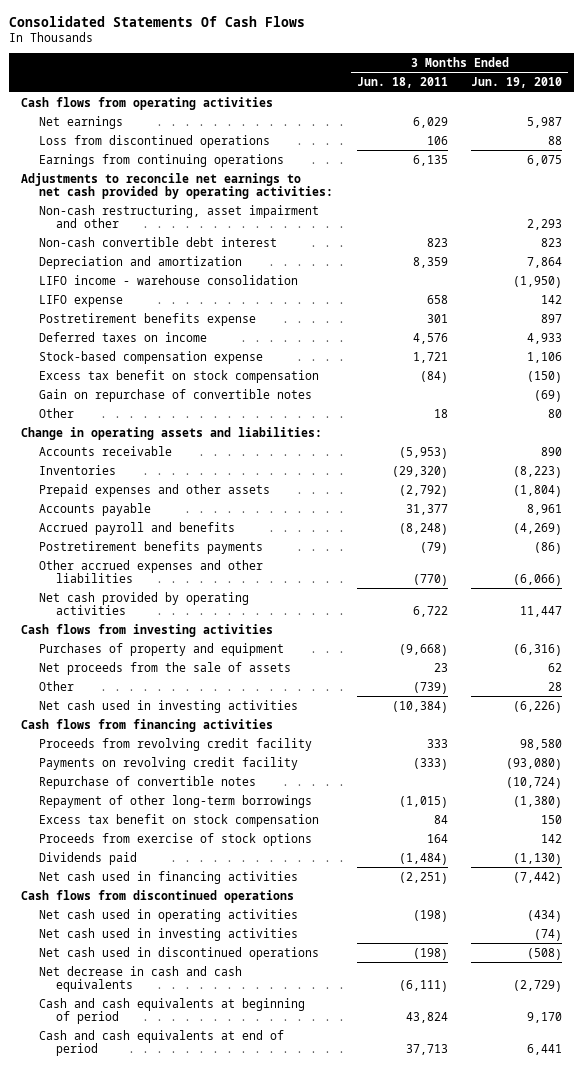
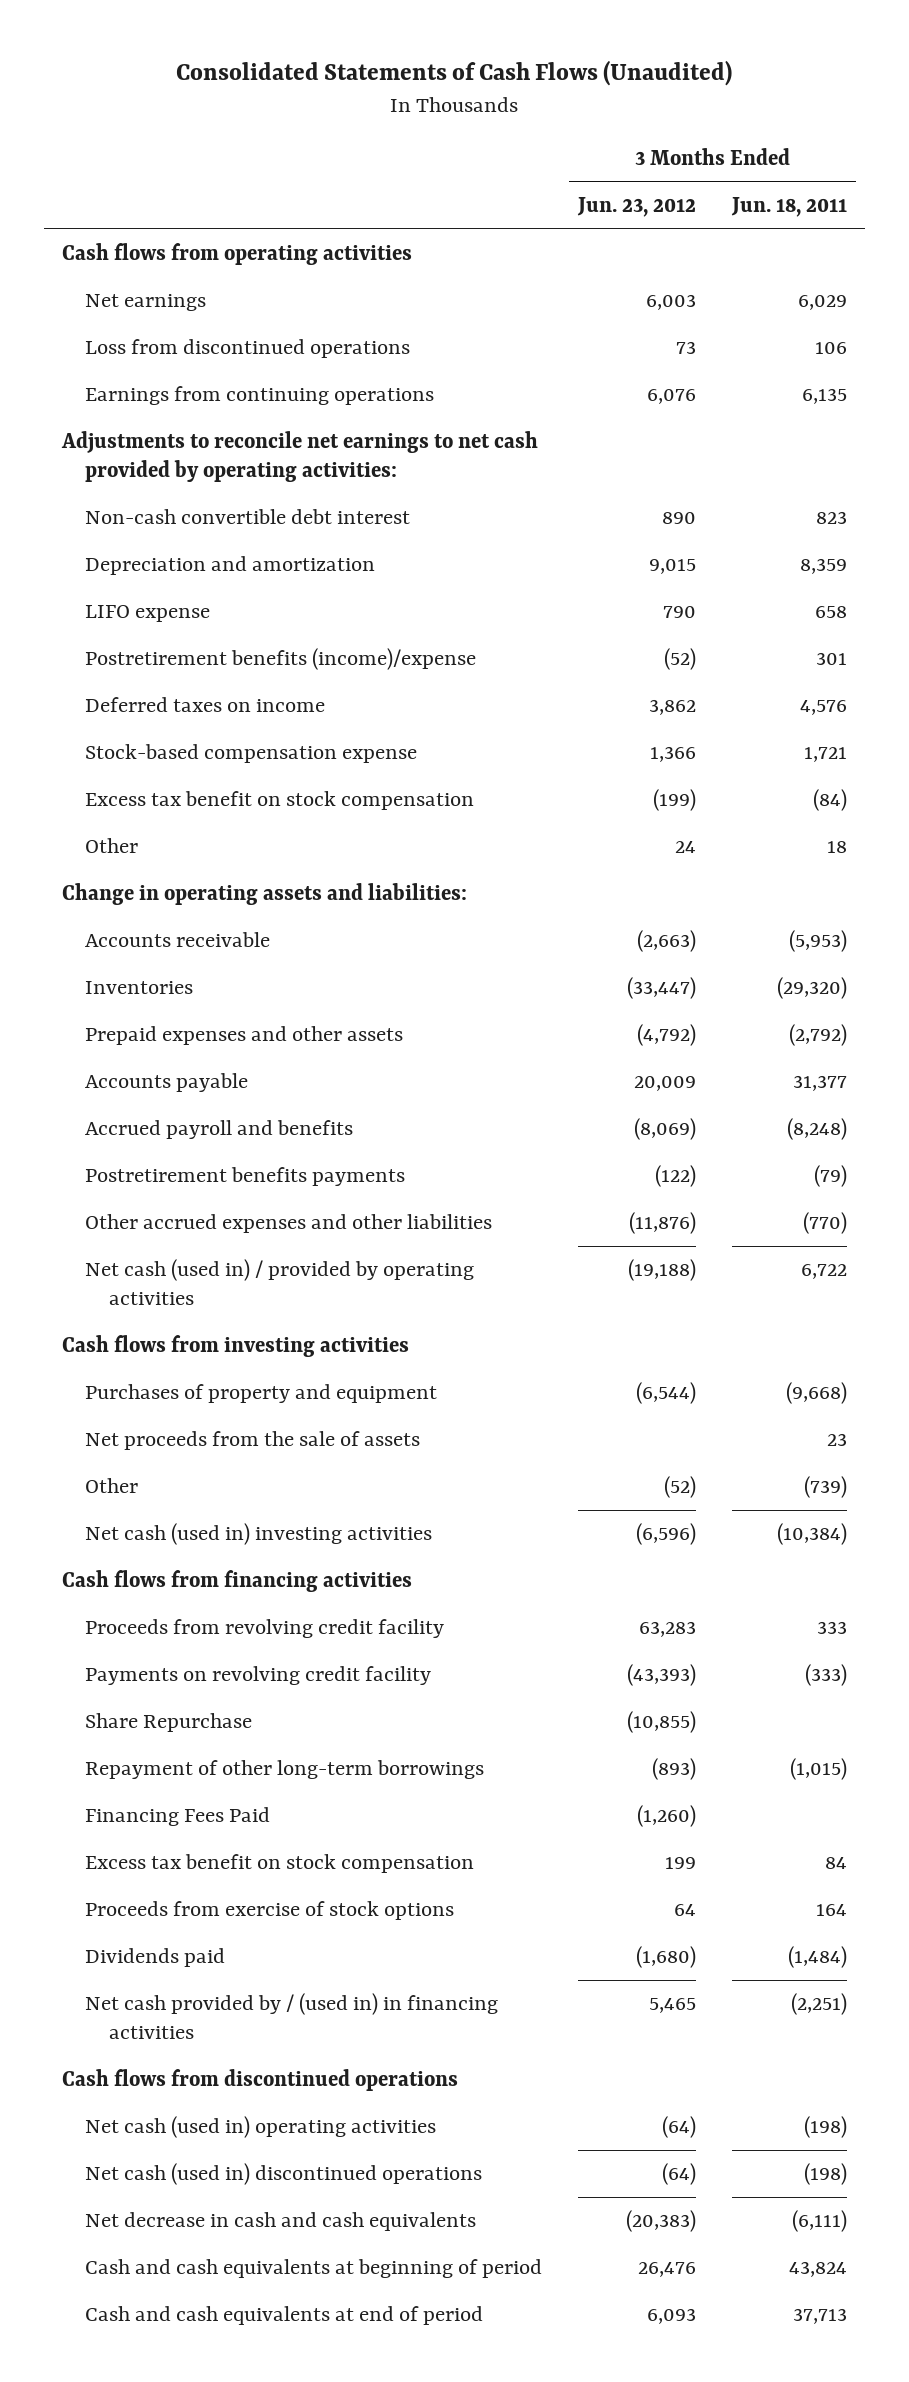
- Consolidated Statements Of Cash Flows
+ Consolidated Statements of Cash Flows (Unaudited)
- | 3 Months Ended Jun. 18, 2011 | 3 Months Ended Jun. 19, 2010
+ | 3 Months Ended Jun. 23, 2012 | 3 Months Ended Jun. 18, 2011
- Non-cash restructuring, asset impairment and other | | 2,293
- LIFO income - warehouse consolidation | | (1,950)
- Postretirement benefits expense | 301 | 897
+ Postretirement benefits (income)/expense | (52) | 301
- Gain on repurchase of convertible notes | | (69)
- Net cash provided by operating activities | 6,722 | 11,447
+ Net cash (used in) / provided by operating activities | (19,188) | 6,722
- Net cash used in investing activities | (10,384) | (6,226)
+ Net cash (used in) investing activities | (6,596) | (10,384)
- Repurchase of convertible notes | | (10,724)
+ Share Repurchase | (10,855) |
+ Financing Fees Paid | (1,260) |
- Net cash used in financing activities | (2,251) | (7,442)
+ Net cash provided by / (used in) in financing activities | 5,465 | (2,251)
- Net cash used in operating activities | (198) | (434)
- Net cash used in investing activities | | (74)
- Net cash used in discontinued operations | (198) | (508)
+ Net cash (used in) operating activities | (64) | (198)
+ Net cash (used in) discontinued operations | (64) | (198)

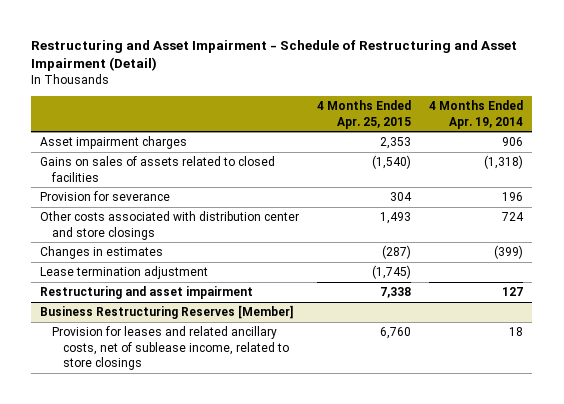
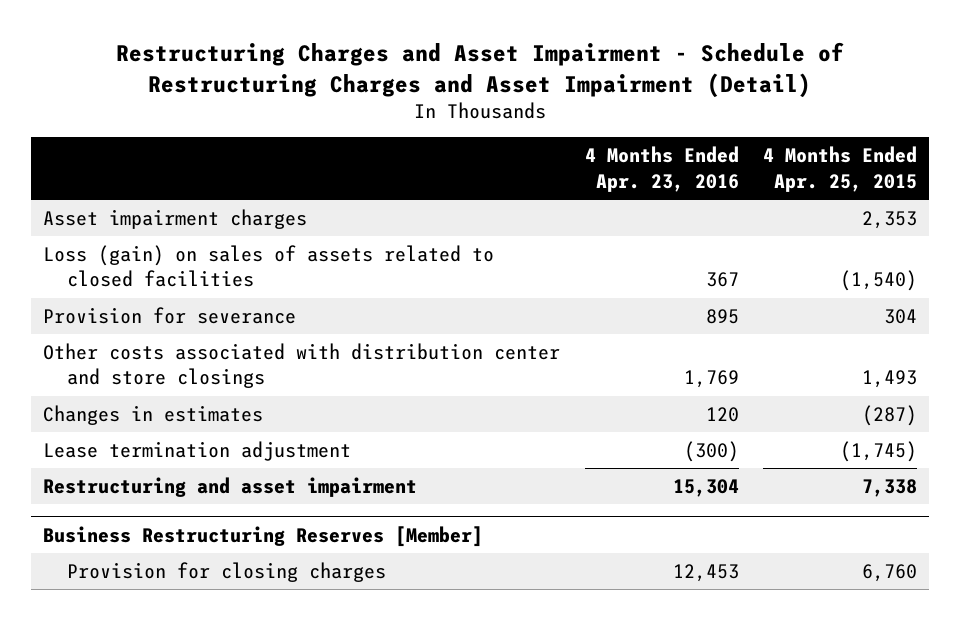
- Restructuring and Asset Impairment - Schedule of Restructuring and Asset Impairment (Detail)
+ Restructuring Charges and Asset Impairment - Schedule of Restructuring Charges and Asset Impairment (Detail)
- | 4 Months Ended Apr. 25, 2015 | 4 Months Ended Apr. 19, 2014
+ | 4 Months Ended Apr. 23, 2016 | 4 Months Ended Apr. 25, 2015
- Gains on sales of assets related to closed facilities | (1,540) | (1,318)
+ Loss (gain) on sales of assets related to closed facilities | 367 | (1,540)
@ Business Restructuring Reserves [Member]
- Provision for leases and related ancillary costs, net of sublease income, related to store closings | 6,760 | 18
+ Provision for closing charges | 12,453 | 6,760

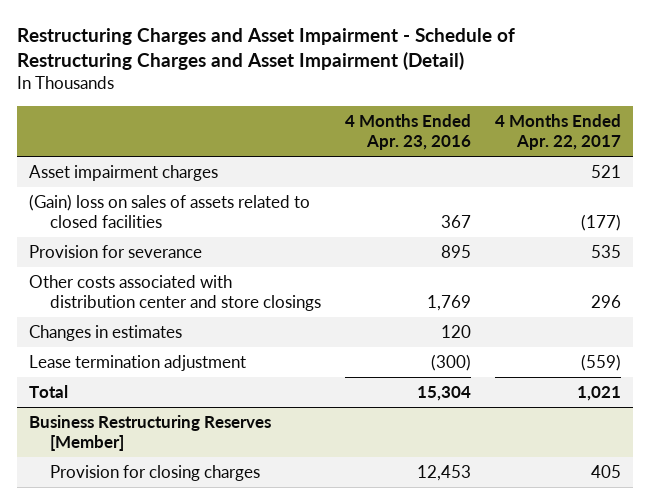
- | 4 Months Ended Apr. 23, 2016 | 4 Months Ended Apr. 25, 2015
+ | 4 Months Ended Apr. 23, 2016 | 4 Months Ended Apr. 22, 2017
- Loss (gain) on sales of assets related to closed facilities | 367 | (1,540)
+ (Gain) loss on sales of assets related to closed facilities | 367 | (177)
- Restructuring and asset impairment | 15,304 | 7,338
+ Total | 15,304 | 1,021

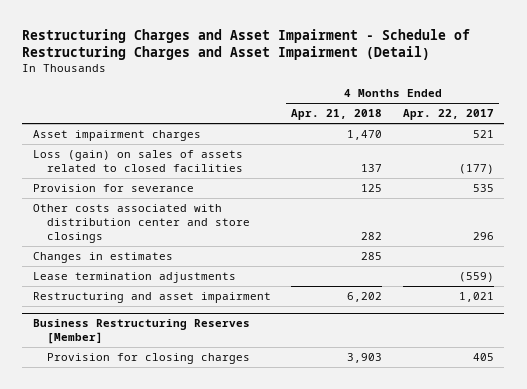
- | 4 Months Ended Apr. 23, 2016 | 4 Months Ended Apr. 22, 2017
+ | 4 Months Ended Apr. 21, 2018 | 4 Months Ended Apr. 22, 2017
- (Gain) loss on sales of assets related to closed facilities | 367 | (177)
+ Loss (gain) on sales of assets related to closed facilities | 137 | (177)
- Lease termination adjustment | (300) | (559)
- Total | 15,304 | 1,021
+ Lease termination adjustments | | (559)
+ Restructuring and asset impairment | 6,202 | 1,021

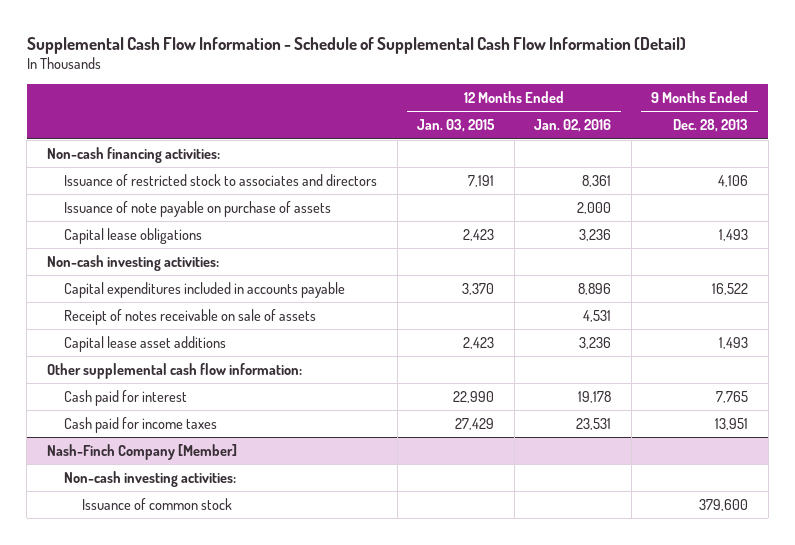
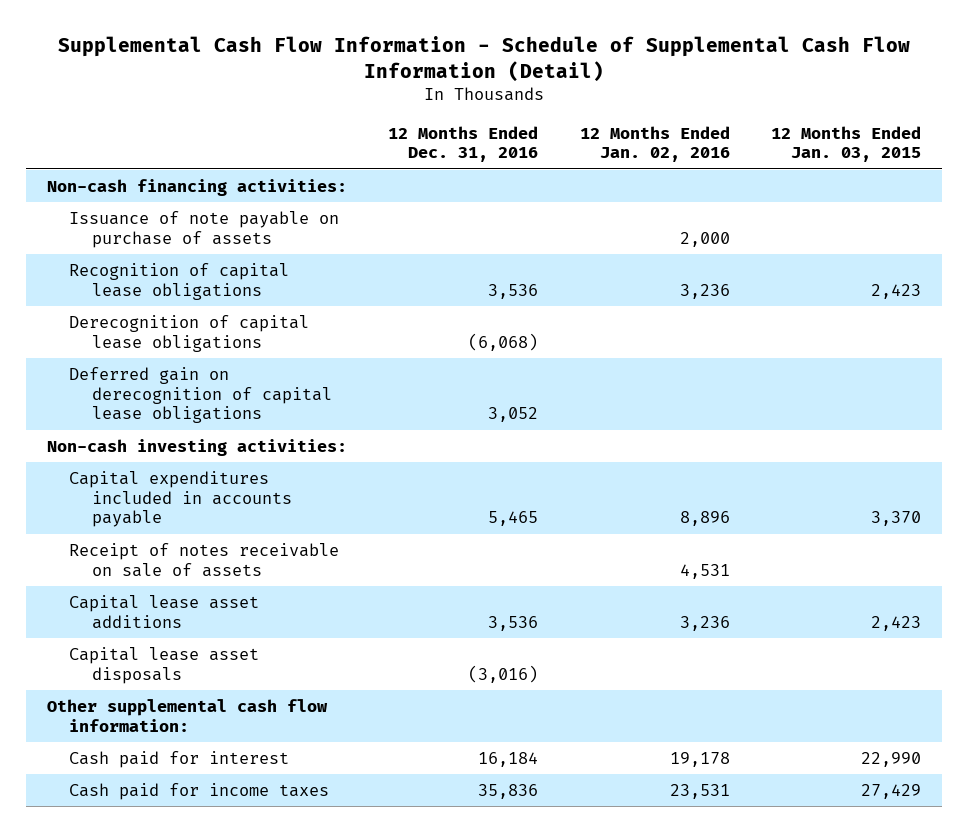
- | 12 Months Ended Jan. 03, 2015 | 12 Months Ended Jan. 02, 2016 | 9 Months Ended Dec. 28, 2013
+ | 12 Months Ended Dec. 31, 2016 | 12 Months Ended Jan. 02, 2016 | 12 Months Ended Jan. 03, 2015
- Issuance of restricted stock to associates and directors | 7,191 | 8,361 | 4,106
- Capital lease obligations | 2,423 | 3,236 | 1,493
+ Recognition of capital lease obligations | 3,536 | 3,236 | 2,423
+ Derecognition of capital lease obligations | (6,068) | |
+ Deferred gain on derecognition of capital lease obligations | 3,052 | |
+ Capital lease asset disposals | (3,016) | |
- Nash-Finch Company [Member]
- Non-cash investing activities:
- Issuance of common stock | | | 379,600

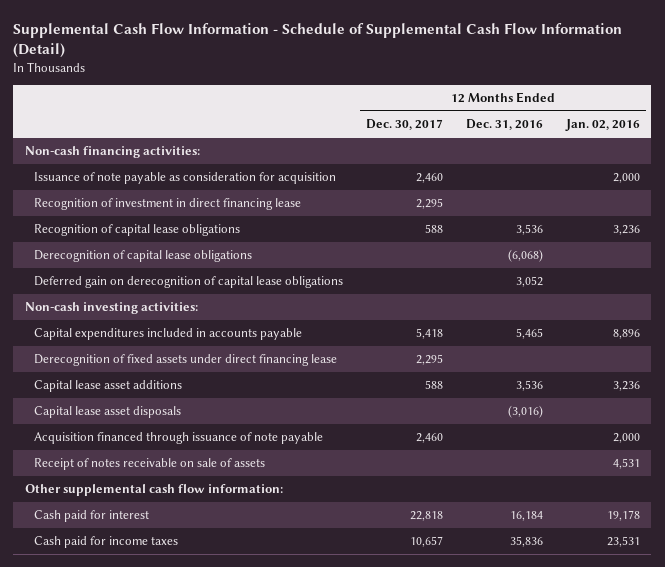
- | 12 Months Ended Dec. 31, 2016 | 12 Months Ended Jan. 02, 2016 | 12 Months Ended Jan. 03, 2015
+ | 12 Months Ended Dec. 30, 2017 | 12 Months Ended Dec. 31, 2016 | 12 Months Ended Jan. 02, 2016
- Issuance of note payable on purchase of assets | | 2,000 |
+ Issuance of note payable as consideration for acquisition | 2,460 | | 2,000
+ Recognition of investment in direct financing lease | 2,295 | |
+ Derecognition of fixed assets under direct financing lease | 2,295 | |
+ Acquisition financed through issuance of note payable | 2,460 | | 2,000
moved down: Receipt of notes receivable on sale of assets | | | 4,531

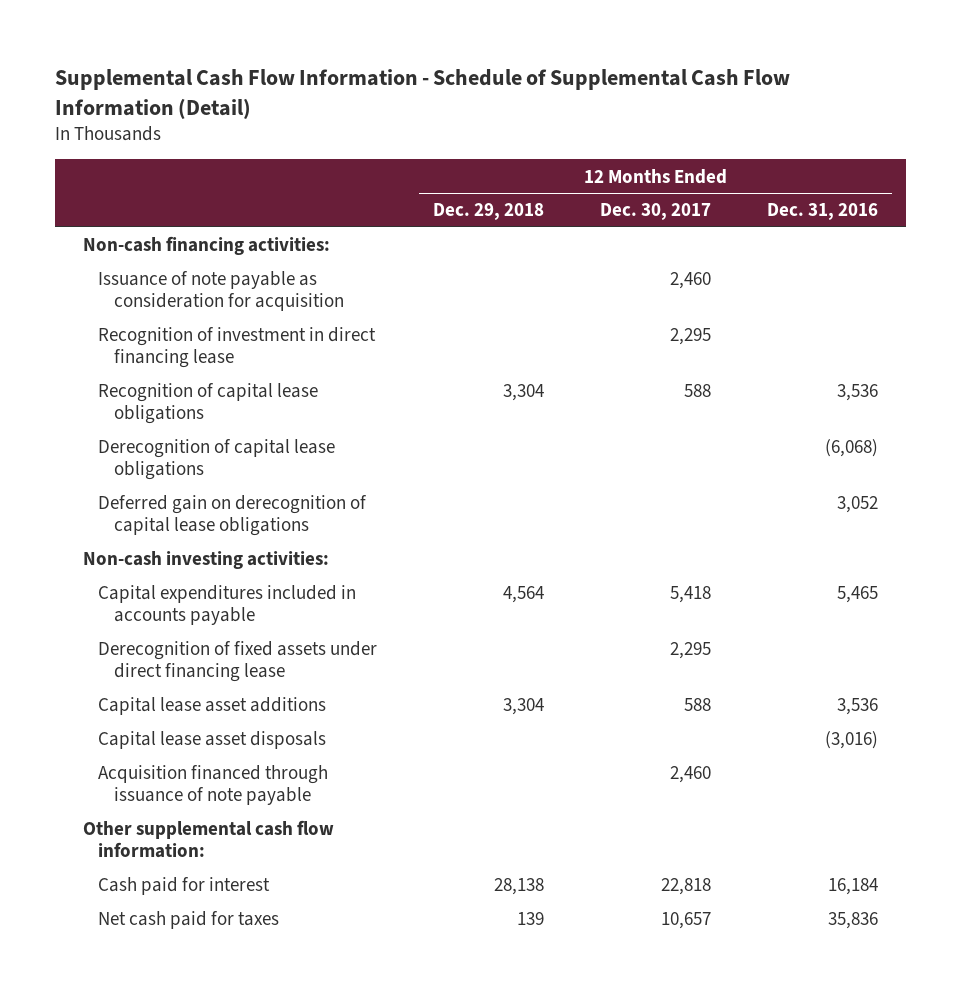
- | 12 Months Ended Dec. 30, 2017 | 12 Months Ended Dec. 31, 2016 | 12 Months Ended Jan. 02, 2016
+ | 12 Months Ended Dec. 29, 2018 | 12 Months Ended Dec. 30, 2017 | 12 Months Ended Dec. 31, 2016
- Receipt of notes receivable on sale of assets | | | 4,531
- Cash paid for income taxes | 10,657 | 35,836 | 23,531
+ Net cash paid for taxes | 139 | 10,657 | 35,836

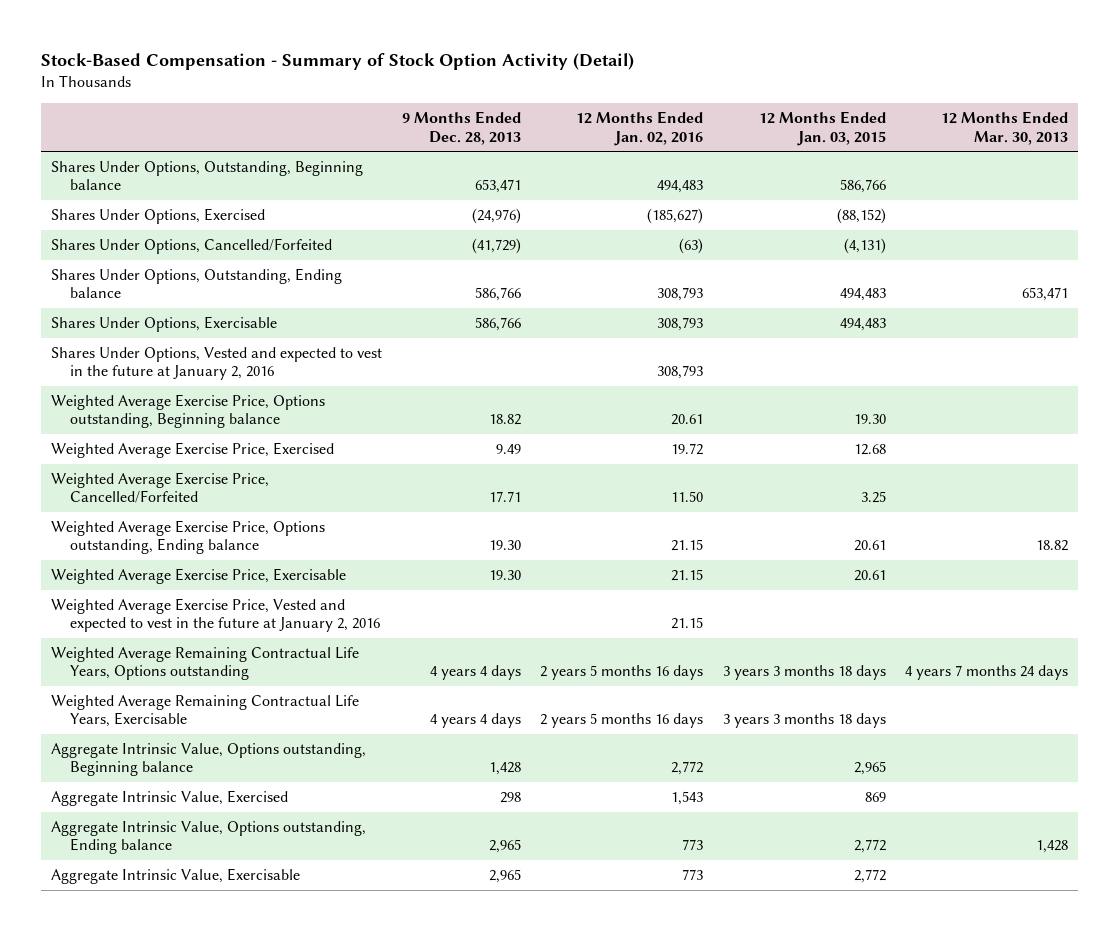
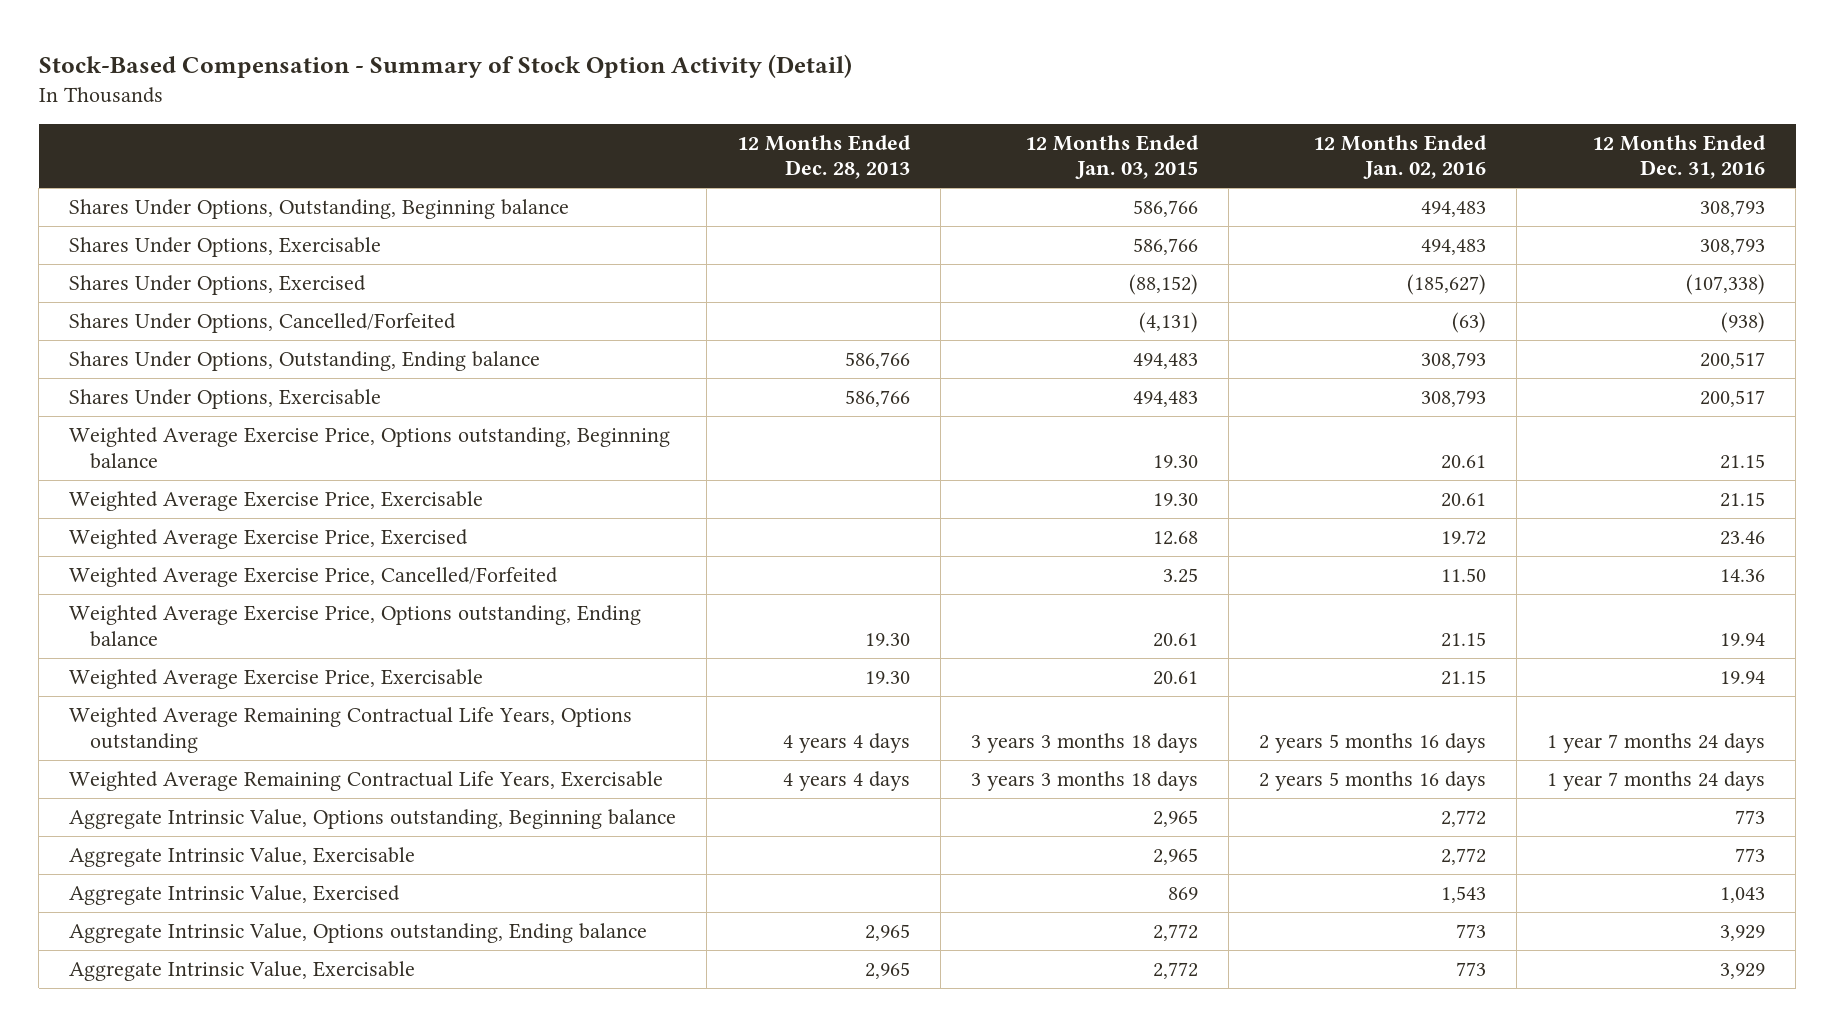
- | 9 Months Ended Dec. 28, 2013 | 12 Months Ended Jan. 02, 2016 | 12 Months Ended Jan. 03, 2015 | 12 Months Ended Mar. 30, 2013
+ | 12 Months Ended Dec. 28, 2013 | 12 Months Ended Jan. 03, 2015 | 12 Months Ended Jan. 02, 2016 | 12 Months Ended Dec. 31, 2016
+ Shares Under Options, Exercisable | | 586,766 | 494,483 | 308,793
- Shares Under Options, Vested and expected to vest in the future at January 2, 2016 | | 308,793 | |
+ Weighted Average Exercise Price, Exercisable | | 19.30 | 20.61 | 21.15
- Weighted Average Exercise Price, Vested and expected to vest in the future at January 2, 2016 | | 21.15 | |
+ Aggregate Intrinsic Value, Exercisable | | 2,965 | 2,772 | 773

